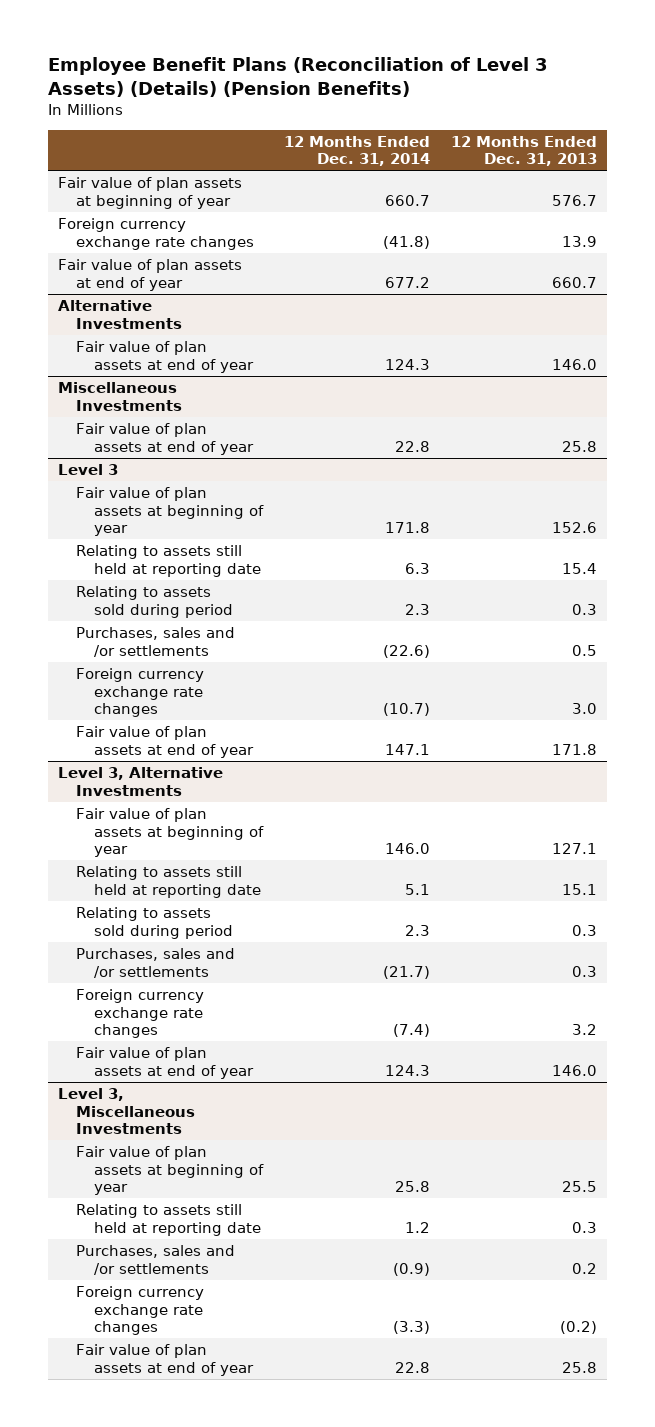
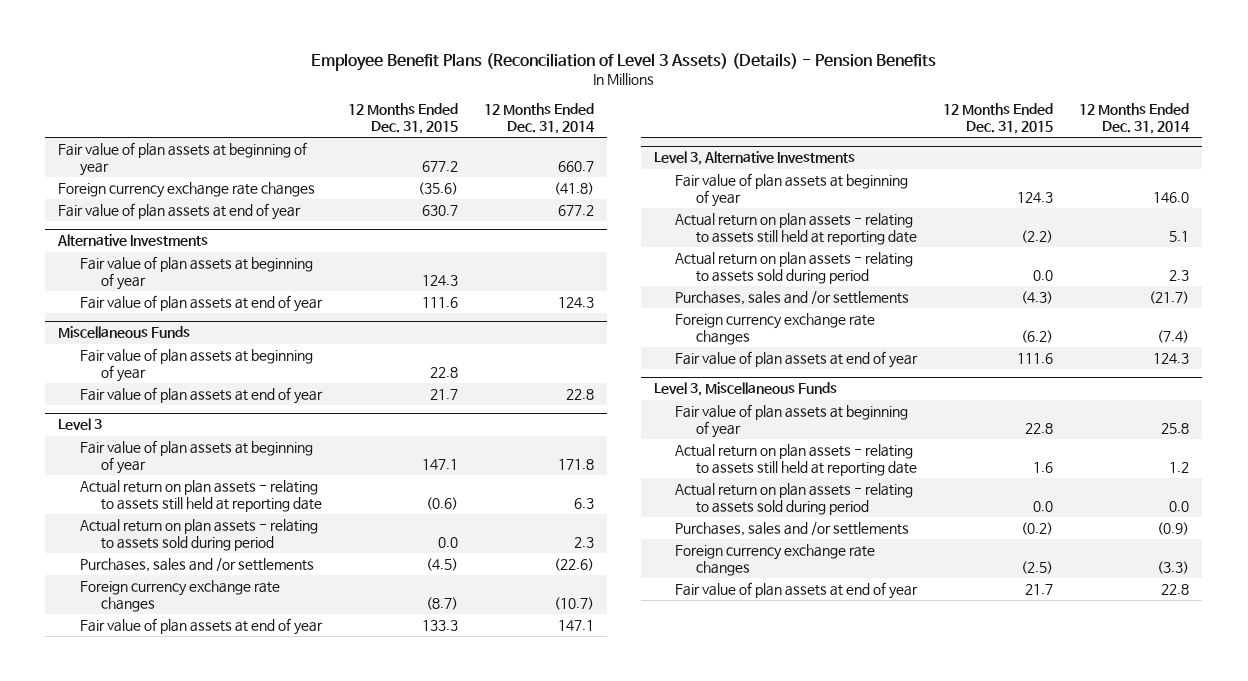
- Employee Benefit Plans (Reconciliation of Level 3 Assets) (Details) (Pension Benefits)
+ Employee Benefit Plans (Reconciliation of Level 3 Assets) (Details) - Pension Benefits
- | 12 Months Ended Dec. 31, 2014 | 12 Months Ended Dec. 31, 2013
+ | 12 Months Ended Dec. 31, 2015 | 12 Months Ended Dec. 31, 2014
@ Alternative Investments
+ Fair value of plan assets at beginning of year | 124.3 |
- Miscellaneous Investments
+ Miscellaneous Funds
+ Fair value of plan assets at beginning of year | 22.8 |
@ Level 3
- Relating to assets still held at reporting date | 6.3 | 15.4
- Relating to assets sold during period | 2.3 | 0.3
+ Actual return on plan assets - relating to assets still held at reporting date | (0.6) | 6.3
+ Actual return on plan assets - relating to assets sold during period | 0.0 | 2.3
@ Level 3, Alternative Investments
- Relating to assets still held at reporting date | 5.1 | 15.1
- Relating to assets sold during period | 2.3 | 0.3
+ Actual return on plan assets - relating to assets still held at reporting date | (2.2) | 5.1
+ Actual return on plan assets - relating to assets sold during period | 0.0 | 2.3
- Level 3, Miscellaneous Investments
+ Level 3, Miscellaneous Funds
- Relating to assets still held at reporting date | 1.2 | 0.3
+ Actual return on plan assets - relating to assets still held at reporting date | 1.6 | 1.2
+ Actual return on plan assets - relating to assets sold during period | 0.0 | 0.0

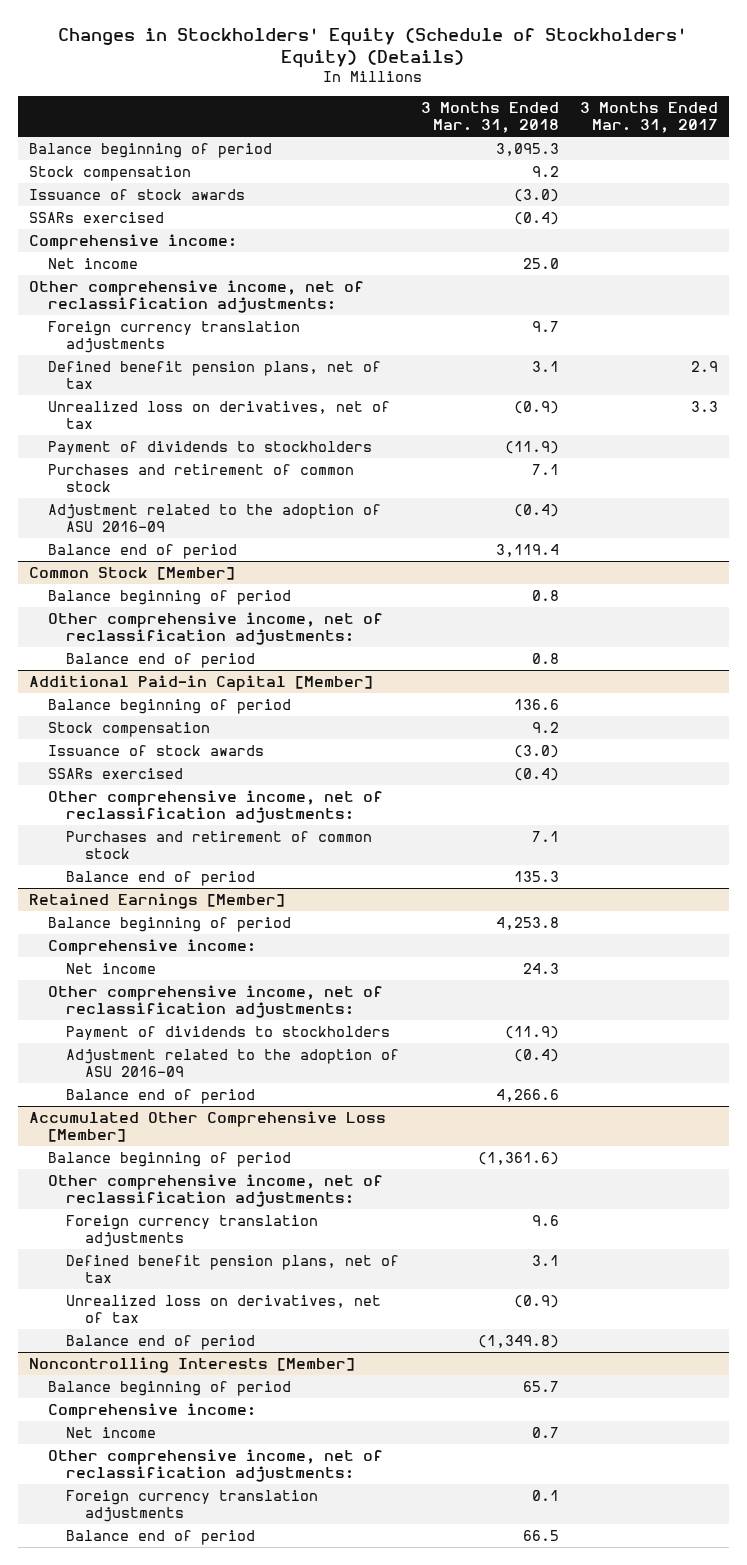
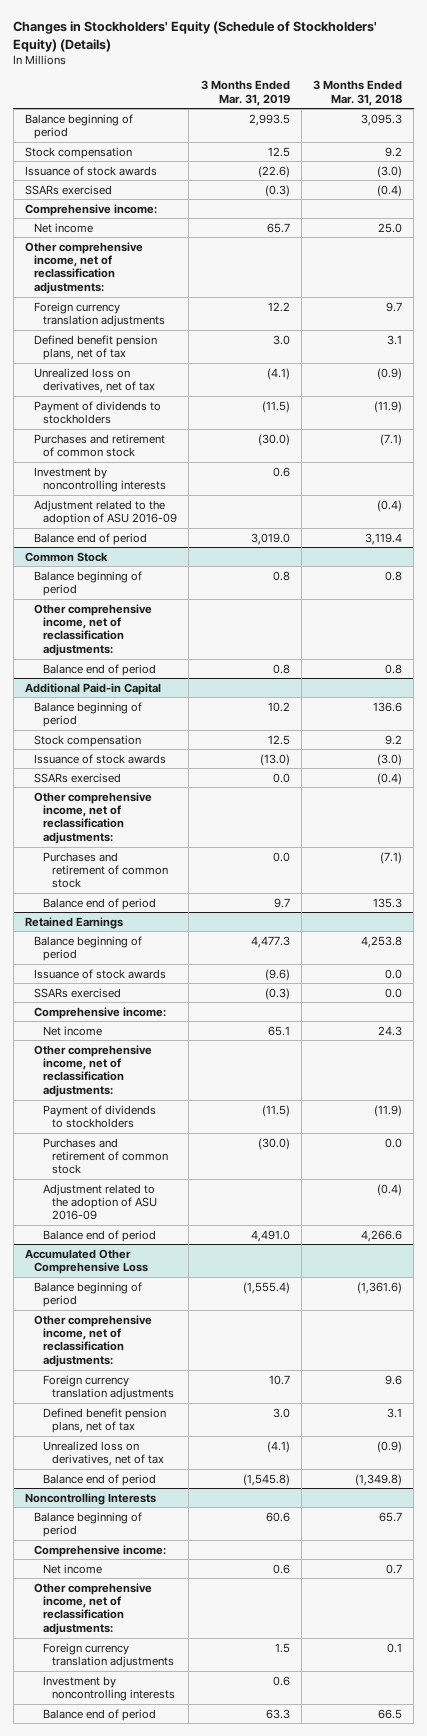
- | 3 Months Ended Mar. 31, 2018 | 3 Months Ended Mar. 31, 2017
+ | 3 Months Ended Mar. 31, 2019 | 3 Months Ended Mar. 31, 2018
- Purchases and retirement of common stock | 7.1 |
+ Purchases and retirement of common stock | (30.0) | (7.1)
+ Investment by noncontrolling interests | 0.6 |
- Common Stock [Member]
+ Common Stock
- Additional Paid-in Capital [Member]
+ Additional Paid-in Capital
- Purchases and retirement of common stock | 7.1 |
+ Purchases and retirement of common stock | 0.0 | (7.1)
- Retained Earnings [Member]
+ Retained Earnings
+ Issuance of stock awards | (9.6) | 0.0
+ SSARs exercised | (0.3) | 0.0
+ Purchases and retirement of common stock | (30.0) | 0.0
- Accumulated Other Comprehensive Loss [Member]
+ Accumulated Other Comprehensive Loss
- Noncontrolling Interests [Member]
+ Noncontrolling Interests
+ Investment by noncontrolling interests | 0.6 |

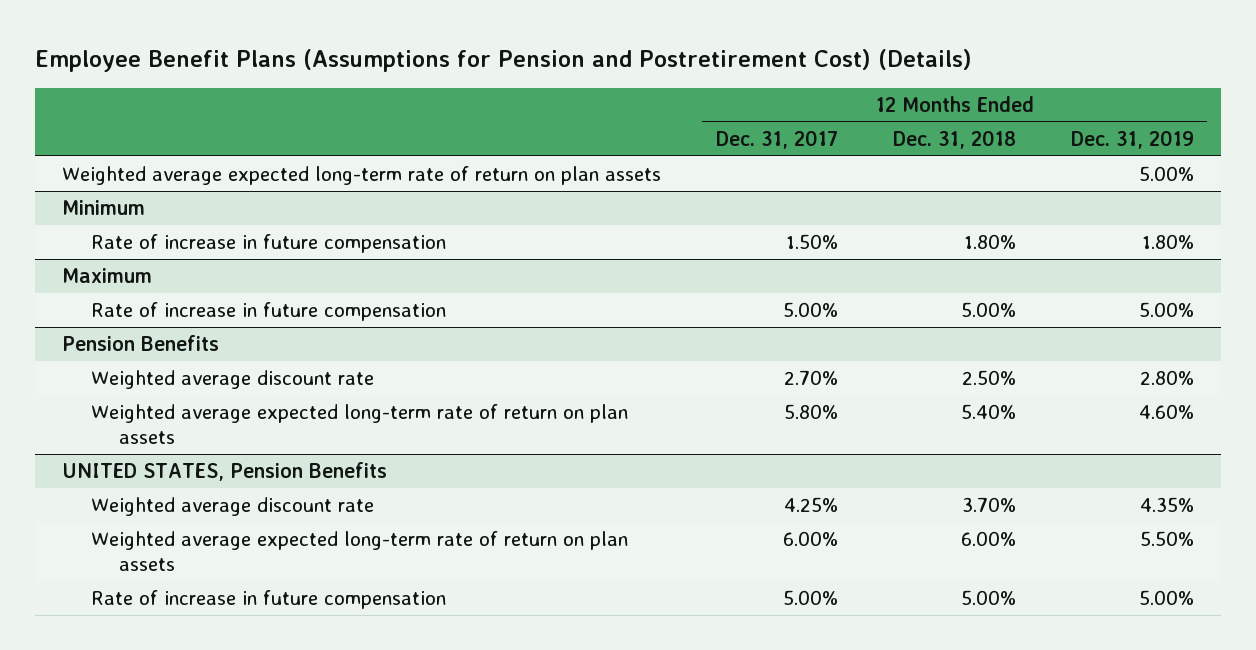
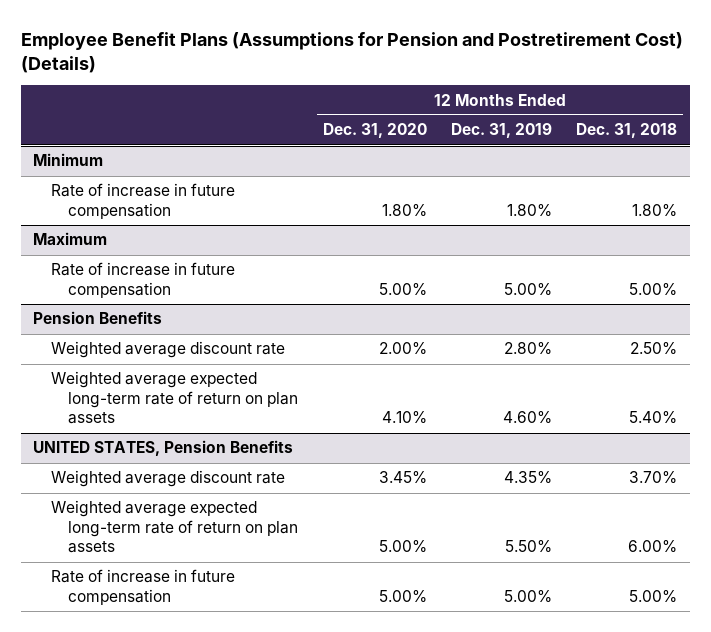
- | 12 Months Ended Dec. 31, 2017 | 12 Months Ended Dec. 31, 2018 | 12 Months Ended Dec. 31, 2019
+ | 12 Months Ended Dec. 31, 2020 | 12 Months Ended Dec. 31, 2019 | 12 Months Ended Dec. 31, 2018
- Weighted average expected long-term rate of return on plan assets | | | 5.00%

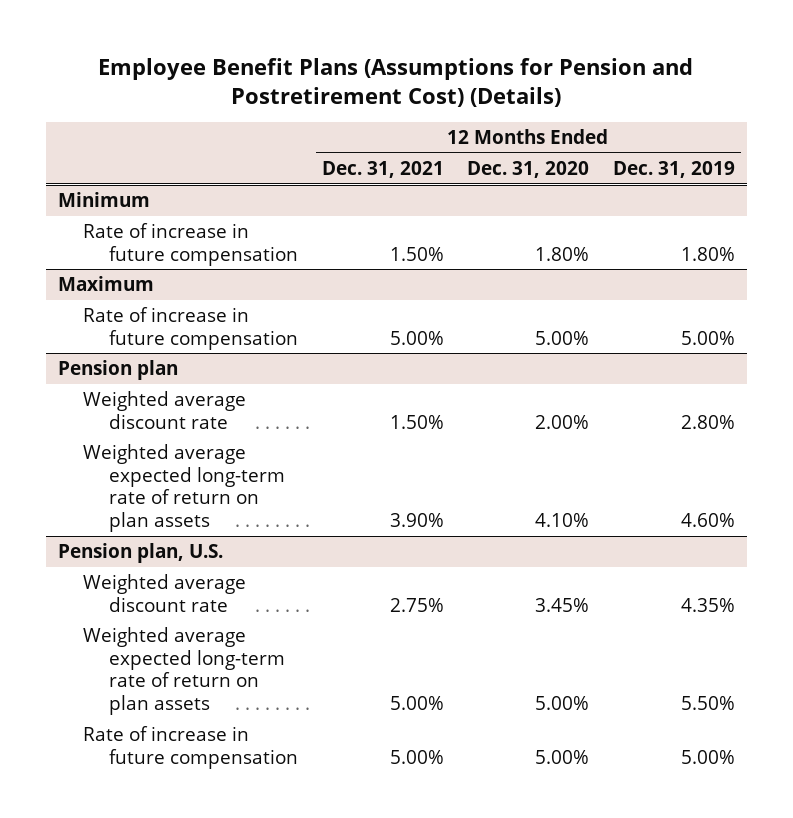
- | 12 Months Ended Dec. 31, 2020 | 12 Months Ended Dec. 31, 2019 | 12 Months Ended Dec. 31, 2018
+ | 12 Months Ended Dec. 31, 2021 | 12 Months Ended Dec. 31, 2020 | 12 Months Ended Dec. 31, 2019
- Pension Benefits
+ Pension plan
- UNITED STATES, Pension Benefits
+ Pension plan, U.S.

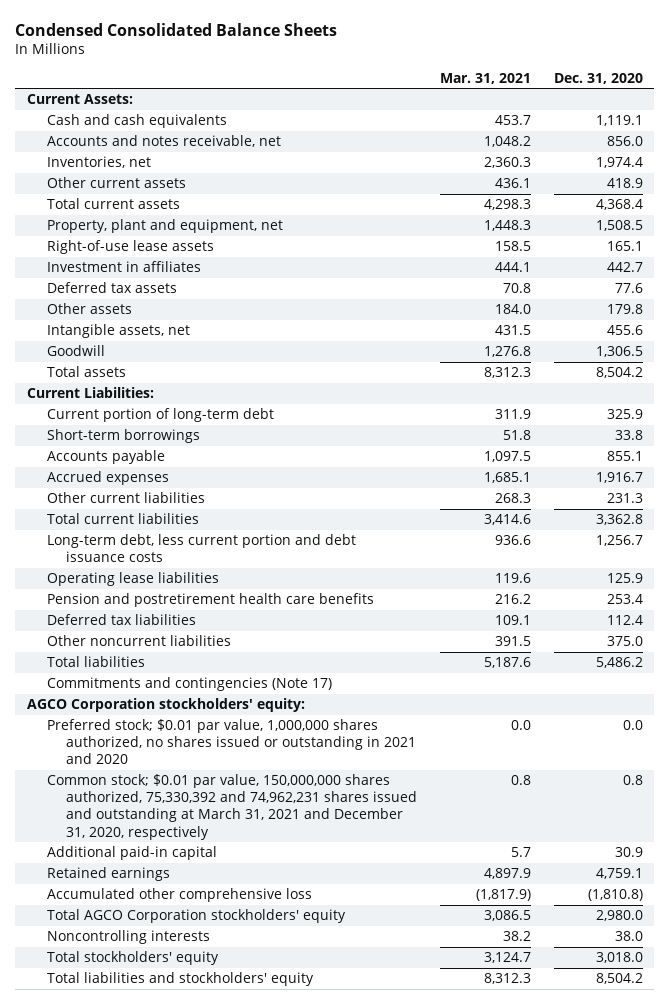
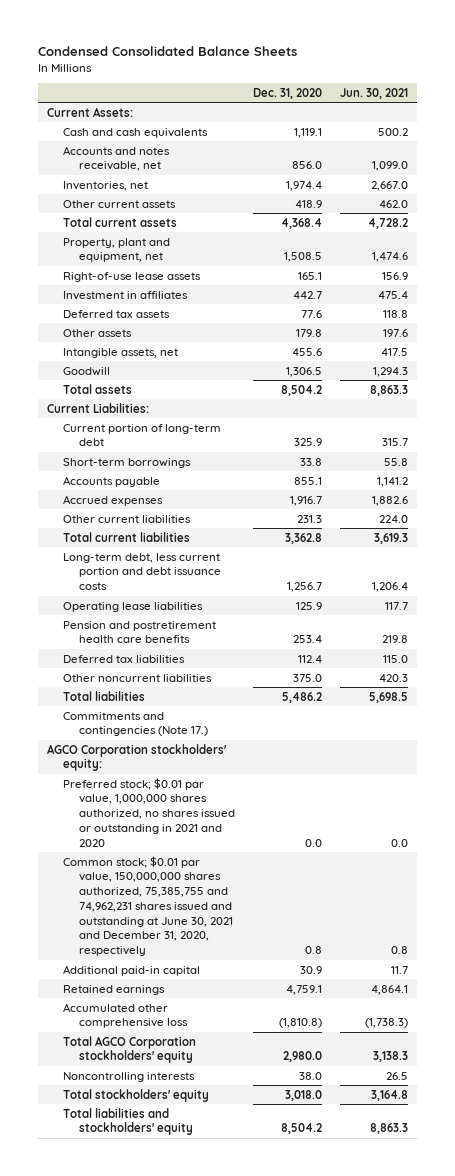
- | Mar. 31, 2021 | Dec. 31, 2020
+ | Dec. 31, 2020 | Jun. 30, 2021
- Commitments and contingencies (Note 17)
+ Commitments and contingencies (Note 17.)
- Common stock; $0.01 par value, 150,000,000 shares authorized, 75,330,392 and 74,962,231 shares issued and outstanding at March 31, 2021 and December 31, 2020, respectively | 0.8 | 0.8
+ Common stock; $0.01 par value, 150,000,000 shares authorized, 75,385,755 and 74,962,231 shares issued and outstanding at June 30, 2021 and December 31, 2020, respectively | 0.8 | 0.8

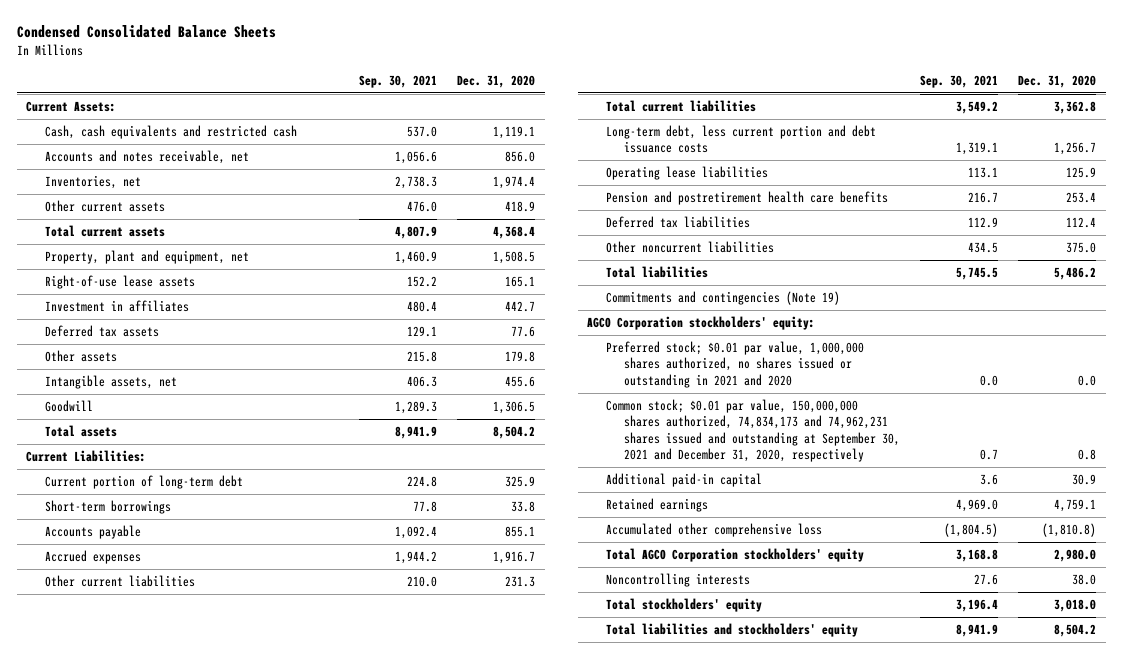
- | Dec. 31, 2020 | Jun. 30, 2021
+ | Sep. 30, 2021 | Dec. 31, 2020
- Cash and cash equivalents | 1,119.1 | 500.2
+ Cash, cash equivalents and restricted cash | 537.0 | 1,119.1
- Commitments and contingencies (Note 17.)
+ Commitments and contingencies (Note 19)
- Common stock; $0.01 par value, 150,000,000 shares authorized, 75,385,755 and 74,962,231 shares issued and outstanding at June 30, 2021 and December 31, 2020, respectively | 0.8 | 0.8
+ Common stock; $0.01 par value, 150,000,000 shares authorized, 74,834,173 and 74,962,231 shares issued and outstanding at September 30, 2021 and December 31, 2020, respectively | 0.7 | 0.8

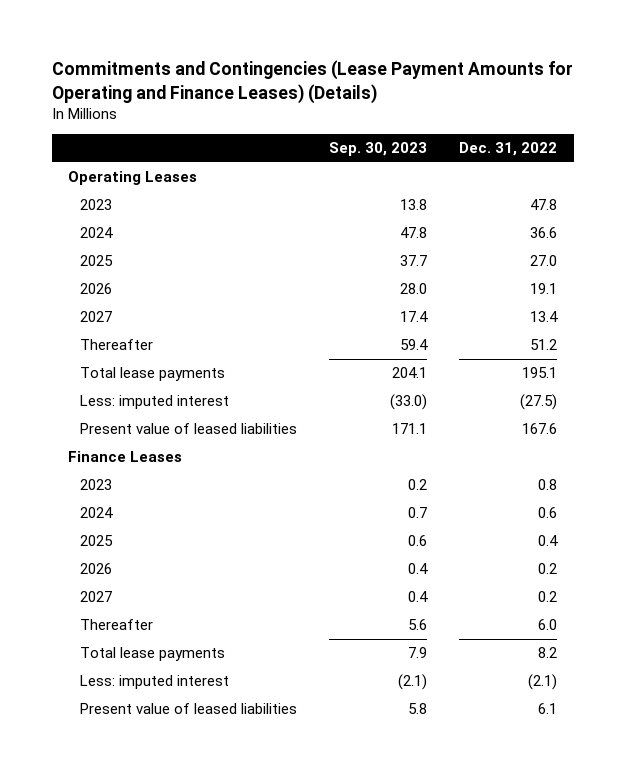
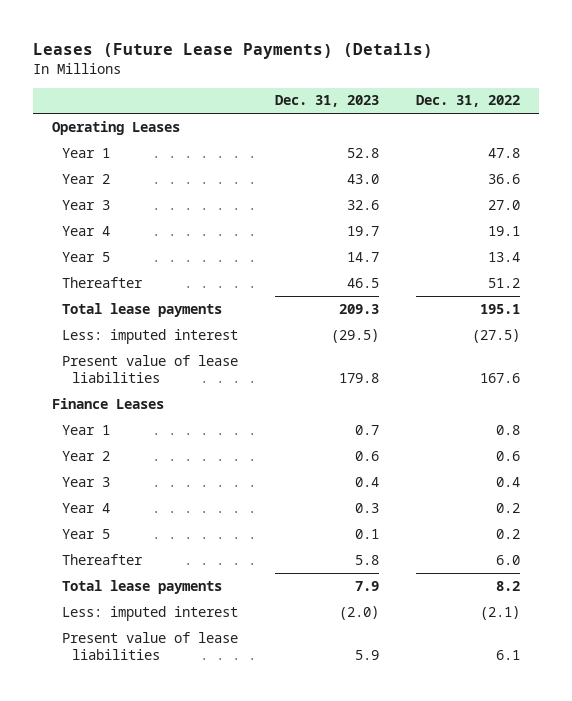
- Commitments and Contingencies (Lease Payment Amounts for Operating and Finance Leases) (Details)
+ Leases (Future Lease Payments) (Details)
- | Sep. 30, 2023 | Dec. 31, 2022
+ | Dec. 31, 2023 | Dec. 31, 2022
- 2023 | 13.8 | 47.8
- 2024 | 47.8 | 36.6
- 2025 | 37.7 | 27.0
- 2026 | 28.0 | 19.1
- 2027 | 17.4 | 13.4
+ Year 1 | 52.8 | 47.8
+ Year 2 | 43.0 | 36.6
+ Year 3 | 32.6 | 27.0
+ Year 4 | 19.7 | 19.1
+ Year 5 | 14.7 | 13.4
- Present value of leased liabilities | 171.1 | 167.6
+ Present value of lease liabilities | 179.8 | 167.6
- 2023 | 0.2 | 0.8
- 2024 | 0.7 | 0.6
- 2025 | 0.6 | 0.4
- 2026 | 0.4 | 0.2
- 2027 | 0.4 | 0.2
+ Year 1 | 0.7 | 0.8
+ Year 2 | 0.6 | 0.6
+ Year 3 | 0.4 | 0.4
+ Year 4 | 0.3 | 0.2
+ Year 5 | 0.1 | 0.2
- Present value of leased liabilities | 5.8 | 6.1
+ Present value of lease liabilities | 5.9 | 6.1

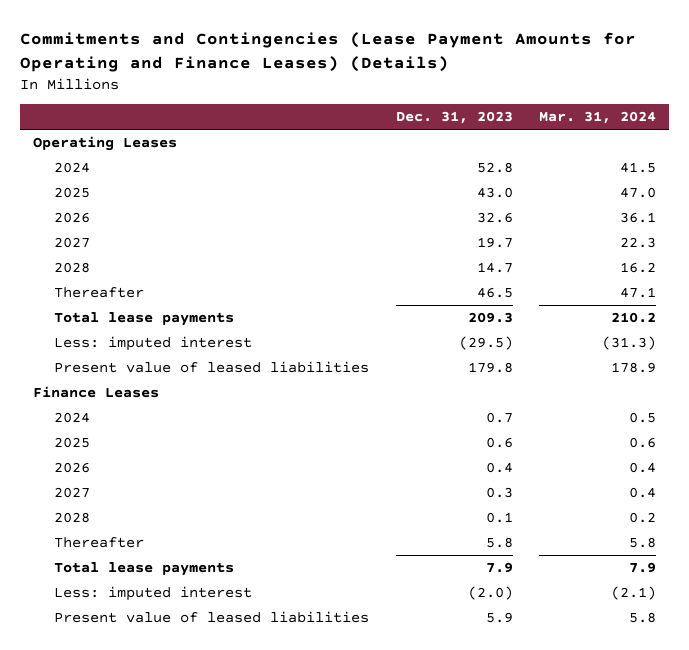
- Leases (Future Lease Payments) (Details)
+ Commitments and Contingencies (Lease Payment Amounts for Operating and Finance Leases) (Details)
- | Dec. 31, 2023 | Dec. 31, 2022
+ | Dec. 31, 2023 | Mar. 31, 2024
- Year 1 | 52.8 | 47.8
- Year 2 | 43.0 | 36.6
- Year 3 | 32.6 | 27.0
- Year 4 | 19.7 | 19.1
- Year 5 | 14.7 | 13.4
+ 2024 | 52.8 | 41.5
+ 2025 | 43.0 | 47.0
+ 2026 | 32.6 | 36.1
+ 2027 | 19.7 | 22.3
+ 2028 | 14.7 | 16.2
- Present value of lease liabilities | 179.8 | 167.6
+ Present value of leased liabilities | 179.8 | 178.9
- Year 1 | 0.7 | 0.8
- Year 2 | 0.6 | 0.6
- Year 3 | 0.4 | 0.4
- Year 4 | 0.3 | 0.2
- Year 5 | 0.1 | 0.2
+ 2024 | 0.7 | 0.5
+ 2025 | 0.6 | 0.6
+ 2026 | 0.4 | 0.4
+ 2027 | 0.3 | 0.4
+ 2028 | 0.1 | 0.2
- Present value of lease liabilities | 5.9 | 6.1
+ Present value of leased liabilities | 5.9 | 5.8

